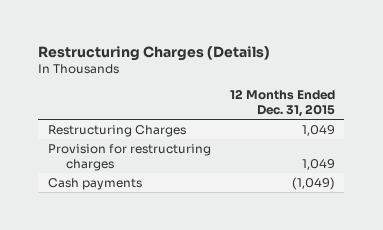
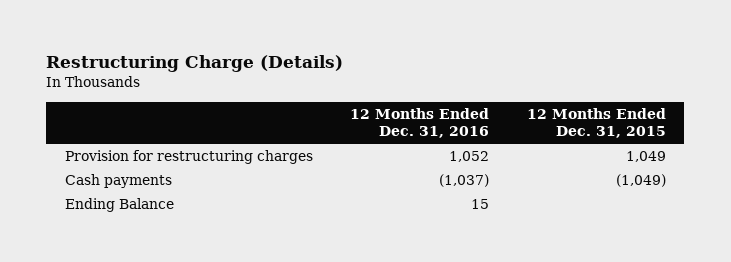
- Restructuring Charges (Details)
+ Restructuring Charge (Details)
- | 12 Months Ended Dec. 31, 2015
+ | 12 Months Ended Dec. 31, 2016 | 12 Months Ended Dec. 31, 2015
- Restructuring Charges | 1,049
+ Ending Balance | 15 |

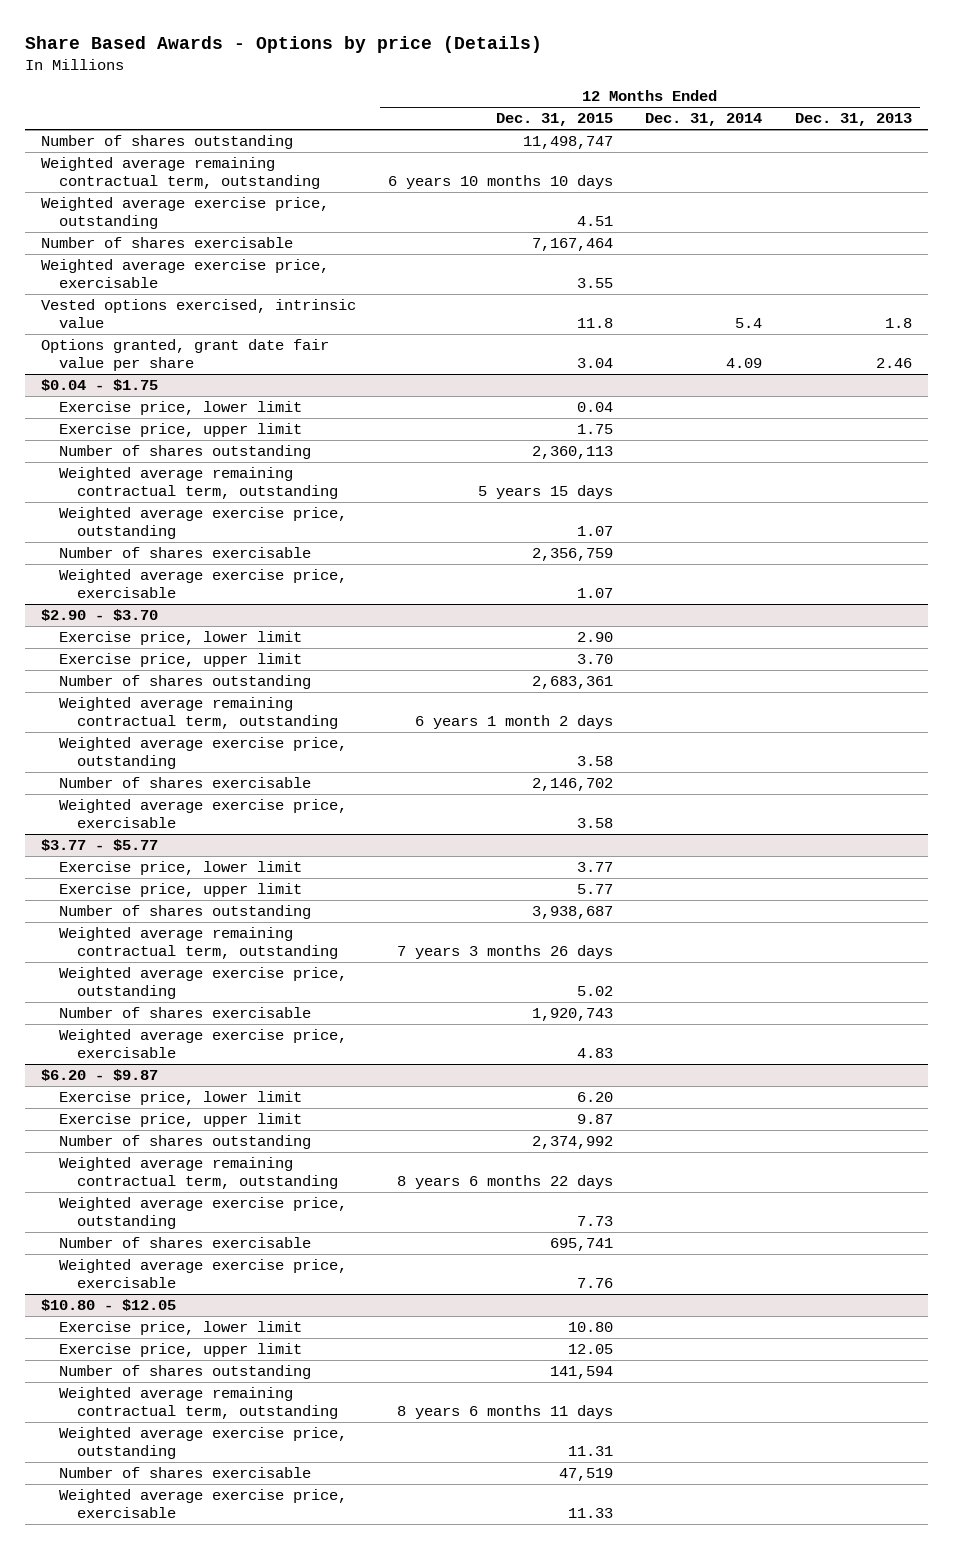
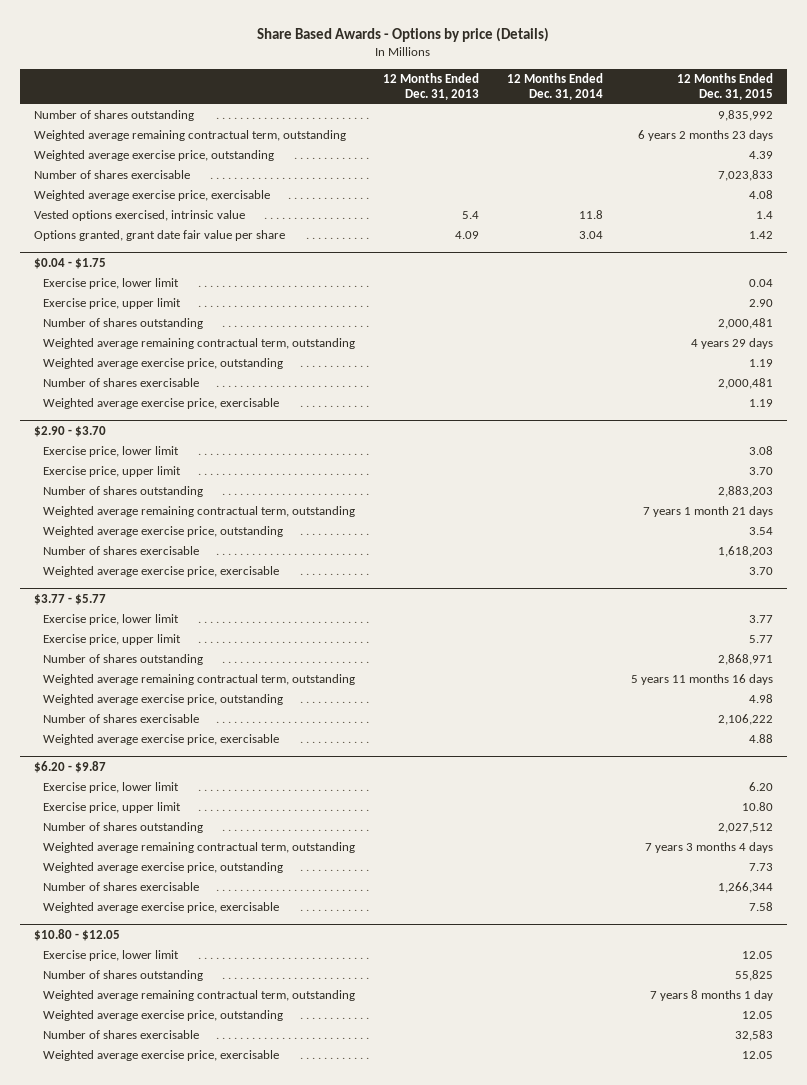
- | 12 Months Ended Dec. 31, 2015 | 12 Months Ended Dec. 31, 2014 | 12 Months Ended Dec. 31, 2013
+ | 12 Months Ended Dec. 31, 2013 | 12 Months Ended Dec. 31, 2014 | 12 Months Ended Dec. 31, 2015
- Number of shares outstanding | 11,498,747 | |
- Weighted average remaining contractual term, outstanding | 6 years 10 months 10 days | |
- Weighted average exercise price, outstanding | 4.51 | |
- Number of shares exercisable | 7,167,464 | |
- Weighted average exercise price, exercisable | 3.55 | |
- Vested options exercised, intrinsic value | 11.8 | 5.4 | 1.8
- Options granted, grant date fair value per share | 3.04 | 4.09 | 2.46
+ Number of shares outstanding | | | 9,835,992
+ Weighted average remaining contractual term, outstanding | | | 6 years 2 months 23 days
+ Weighted average exercise price, outstanding | | | 4.39
+ Number of shares exercisable | | | 7,023,833
+ Weighted average exercise price, exercisable | | | 4.08
+ Vested options exercised, intrinsic value | 5.4 | 11.8 | 1.4
+ Options granted, grant date fair value per share | 4.09 | 3.04 | 1.42
@ $0.04 - $1.75
- Exercise price, upper limit | 1.75 | |
- Number of shares outstanding | 2,360,113 | |
- Weighted average remaining contractual term, outstanding | 5 years 15 days | |
- Weighted average exercise price, outstanding | 1.07 | |
- Number of shares exercisable | 2,356,759 | |
- Weighted average exercise price, exercisable | 1.07 | |
+ Exercise price, upper limit | | | 2.90
+ Number of shares outstanding | | | 2,000,481
+ Weighted average remaining contractual term, outstanding | | | 4 years 29 days
+ Weighted average exercise price, outstanding | | | 1.19
+ Number of shares exercisable | | | 2,000,481
+ Weighted average exercise price, exercisable | | | 1.19
@ $2.90 - $3.70
- Exercise price, lower limit | 2.90 | |
+ Exercise price, lower limit | | | 3.08
- Number of shares outstanding | 2,683,361 | |
- Weighted average remaining contractual term, outstanding | 6 years 1 month 2 days | |
- Weighted average exercise price, outstanding | 3.58 | |
- Number of shares exercisable | 2,146,702 | |
- Weighted average exercise price, exercisable | 3.58 | |
+ Number of shares outstanding | | | 2,883,203
+ Weighted average remaining contractual term, outstanding | | | 7 years 1 month 21 days
+ Weighted average exercise price, outstanding | | | 3.54
+ Number of shares exercisable | | | 1,618,203
+ Weighted average exercise price, exercisable | | | 3.70
@ $3.77 - $5.77
- Number of shares outstanding | 3,938,687 | |
- Weighted average remaining contractual term, outstanding | 7 years 3 months 26 days | |
- Weighted average exercise price, outstanding | 5.02 | |
- Number of shares exercisable | 1,920,743 | |
- Weighted average exercise price, exercisable | 4.83 | |
+ Number of shares outstanding | | | 2,868,971
+ Weighted average remaining contractual term, outstanding | | | 5 years 11 months 16 days
+ Weighted average exercise price, outstanding | | | 4.98
+ Number of shares exercisable | | | 2,106,222
+ Weighted average exercise price, exercisable | | | 4.88
@ $6.20 - $9.87
- Exercise price, upper limit | 9.87 | |
- Number of shares outstanding | 2,374,992 | |
- Weighted average remaining contractual term, outstanding | 8 years 6 months 22 days | |
+ Exercise price, upper limit | | | 10.80
+ Number of shares outstanding | | | 2,027,512
+ Weighted average remaining contractual term, outstanding | | | 7 years 3 months 4 days
- Number of shares exercisable | 695,741 | |
- Weighted average exercise price, exercisable | 7.76 | |
+ Number of shares exercisable | | | 1,266,344
+ Weighted average exercise price, exercisable | | | 7.58
@ $10.80 - $12.05
- Exercise price, lower limit | 10.80 | |
- Exercise price, upper limit | 12.05 | |
- Number of shares outstanding | 141,594 | |
- Weighted average remaining contractual term, outstanding | 8 years 6 months 11 days | |
- Weighted average exercise price, outstanding | 11.31 | |
- Number of shares exercisable | 47,519 | |
- Weighted average exercise price, exercisable | 11.33 | |
+ Exercise price, lower limit | | | 12.05
+ Number of shares outstanding | | | 55,825
+ Weighted average remaining contractual term, outstanding | | | 7 years 8 months 1 day
+ Weighted average exercise price, outstanding | | | 12.05
+ Number of shares exercisable | | | 32,583
+ Weighted average exercise price, exercisable | | | 12.05

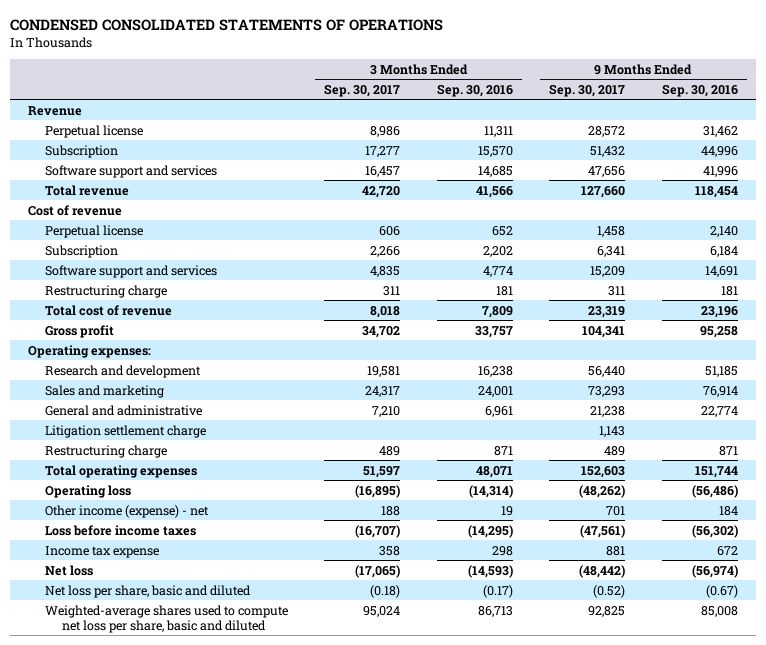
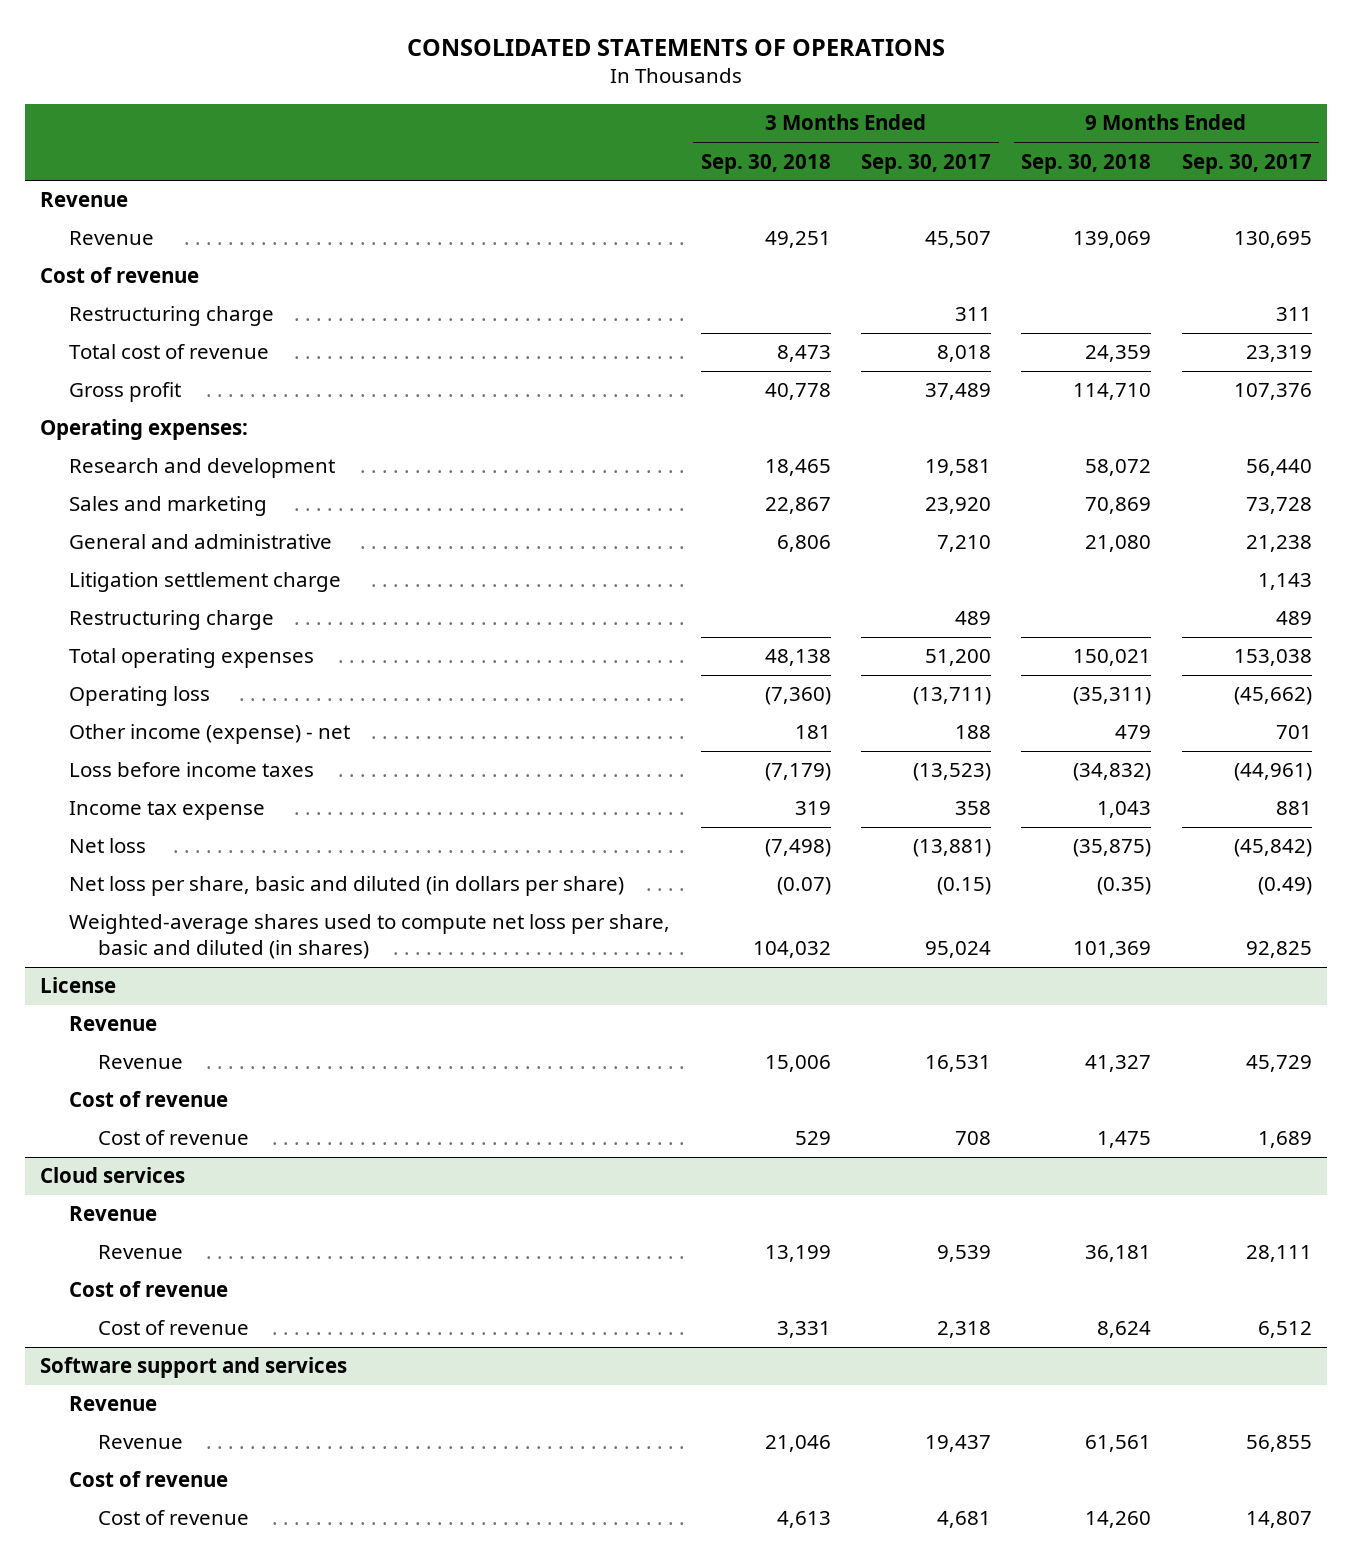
- CONDENSED CONSOLIDATED STATEMENTS OF OPERATIONS
+ CONSOLIDATED STATEMENTS OF OPERATIONS
- | 3 Months Ended Sep. 30, 2017 | 3 Months Ended Sep. 30, 2016 | 9 Months Ended Sep. 30, 2017 | 9 Months Ended Sep. 30, 2016
+ | 3 Months Ended Sep. 30, 2018 | 3 Months Ended Sep. 30, 2017 | 9 Months Ended Sep. 30, 2018 | 9 Months Ended Sep. 30, 2017
- Perpetual license | 8,986 | 11,311 | 28,572 | 31,462
- Subscription | 17,277 | 15,570 | 51,432 | 44,996
- Software support and services | 16,457 | 14,685 | 47,656 | 41,996
- Total revenue | 42,720 | 41,566 | 127,660 | 118,454
+ Revenue | 49,251 | 45,507 | 139,069 | 130,695
- Perpetual license | 606 | 652 | 1,458 | 2,140
- Subscription | 2,266 | 2,202 | 6,341 | 6,184
- Software support and services | 4,835 | 4,774 | 15,209 | 14,691
- Gross profit | 34,702 | 33,757 | 104,341 | 95,258
+ Gross profit | 40,778 | 37,489 | 114,710 | 107,376
- Sales and marketing | 24,317 | 24,001 | 73,293 | 76,914
+ Sales and marketing | 22,867 | 23,920 | 70,869 | 73,728
- Total operating expenses | 51,597 | 48,071 | 152,603 | 151,744
- Operating loss | (16,895) | (14,314) | (48,262) | (56,486)
+ Total operating expenses | 48,138 | 51,200 | 150,021 | 153,038
+ Operating loss | (7,360) | (13,711) | (35,311) | (45,662)
- Loss before income taxes | (16,707) | (14,295) | (47,561) | (56,302)
+ Loss before income taxes | (7,179) | (13,523) | (34,832) | (44,961)
- Net loss | (17,065) | (14,593) | (48,442) | (56,974)
- Net loss per share, basic and diluted | (0.18) | (0.17) | (0.52) | (0.67)
- Weighted-average shares used to compute net loss per share, basic and diluted | 95,024 | 86,713 | 92,825 | 85,008
+ Net loss | (7,498) | (13,881) | (35,875) | (45,842)
+ Net loss per share, basic and diluted (in dollars per share) | (0.07) | (0.15) | (0.35) | (0.49)
+ Weighted-average shares used to compute net loss per share, basic and diluted (in shares) | 104,032 | 95,024 | 101,369 | 92,825
+ License
+ Revenue
+ Revenue | 15,006 | 16,531 | 41,327 | 45,729
+ Cost of revenue
+ Cost of revenue | 529 | 708 | 1,475 | 1,689
+ Cloud services
+ Revenue
+ Revenue | 13,199 | 9,539 | 36,181 | 28,111
+ Cost of revenue
+ Cost of revenue | 3,331 | 2,318 | 8,624 | 6,512
+ Software support and services
+ Revenue
+ Revenue | 21,046 | 19,437 | 61,561 | 56,855
+ Cost of revenue
+ Cost of revenue | 4,613 | 4,681 | 14,260 | 14,807

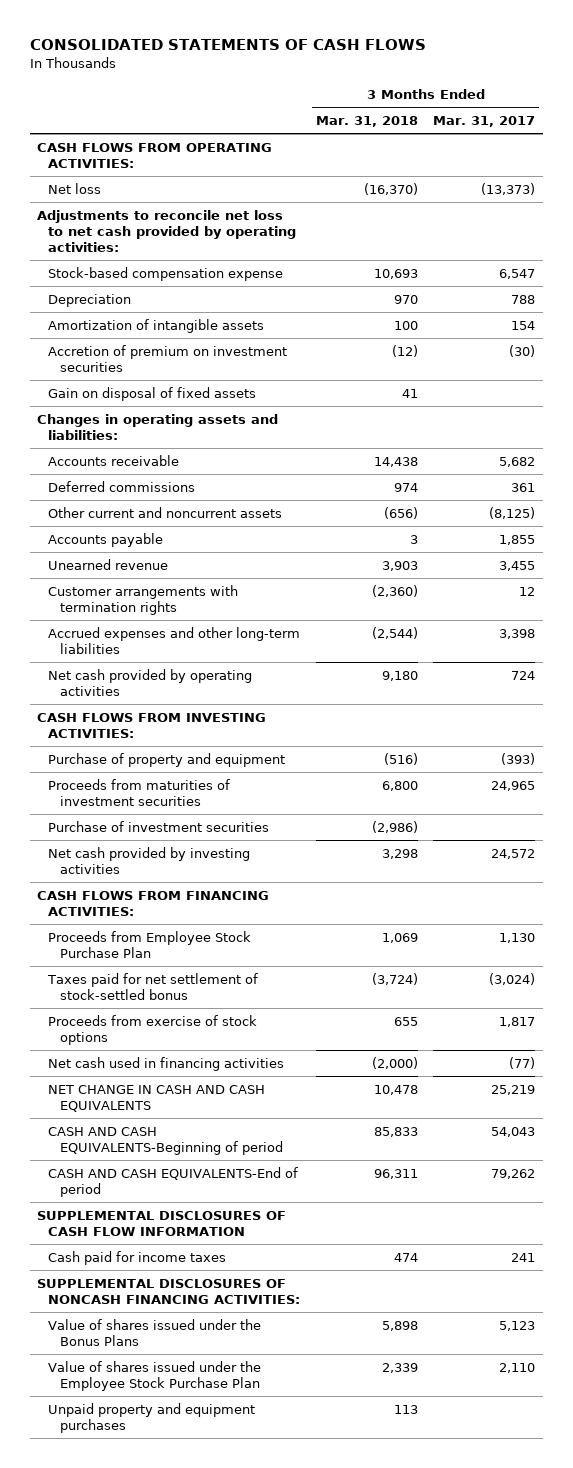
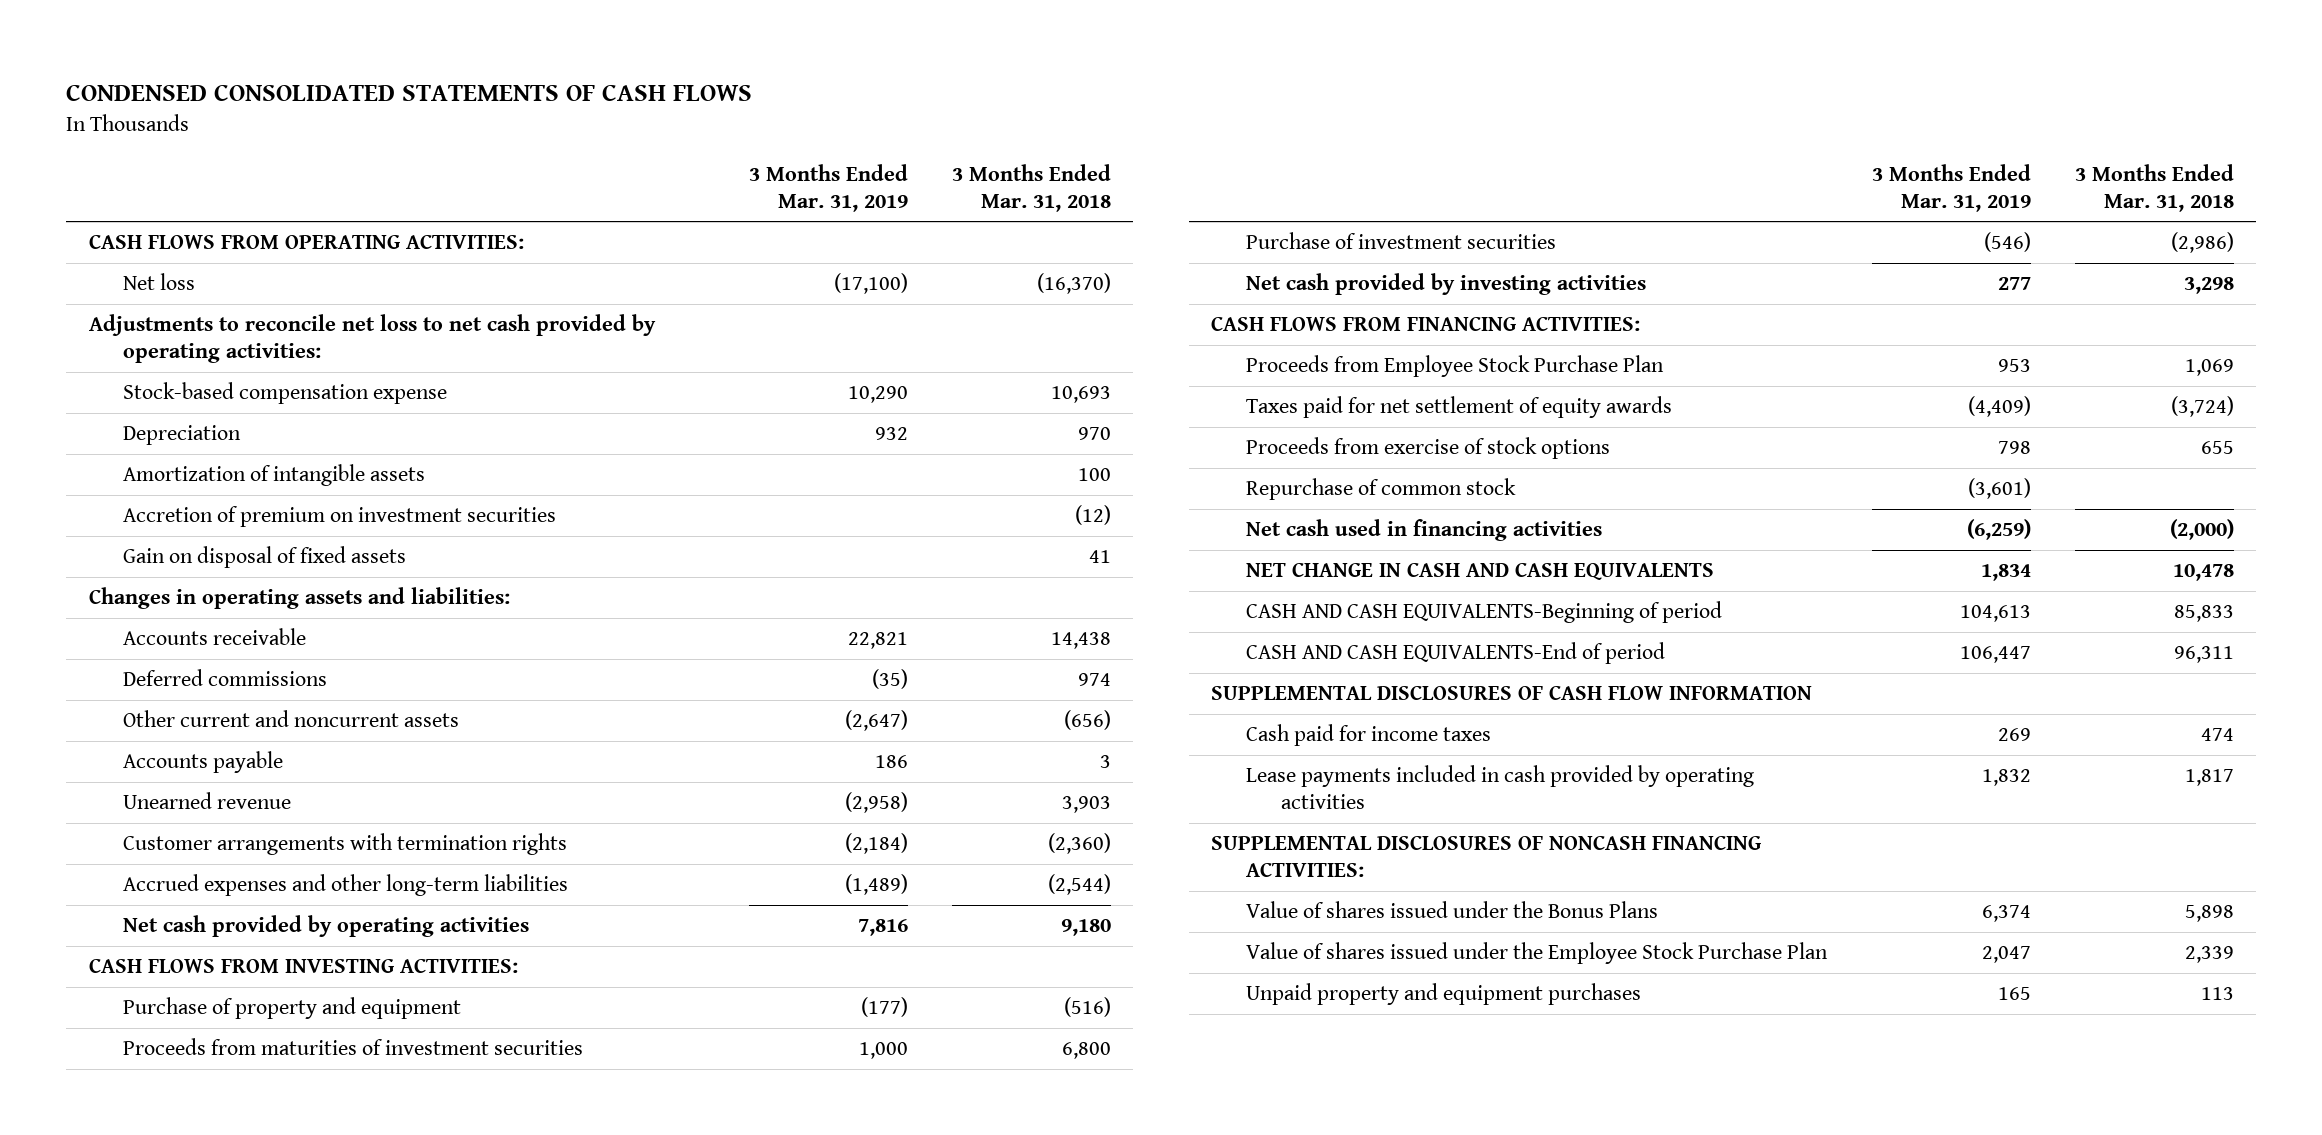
- CONSOLIDATED STATEMENTS OF CASH FLOWS
+ CONDENSED CONSOLIDATED STATEMENTS OF CASH FLOWS
- | 3 Months Ended Mar. 31, 2018 | 3 Months Ended Mar. 31, 2017
+ | 3 Months Ended Mar. 31, 2019 | 3 Months Ended Mar. 31, 2018
- Taxes paid for net settlement of stock-settled bonus | (3,724) | (3,024)
+ Taxes paid for net settlement of equity awards | (4,409) | (3,724)
+ Repurchase of common stock | (3,601) |
+ Lease payments included in cash provided by operating activities | 1,832 | 1,817

